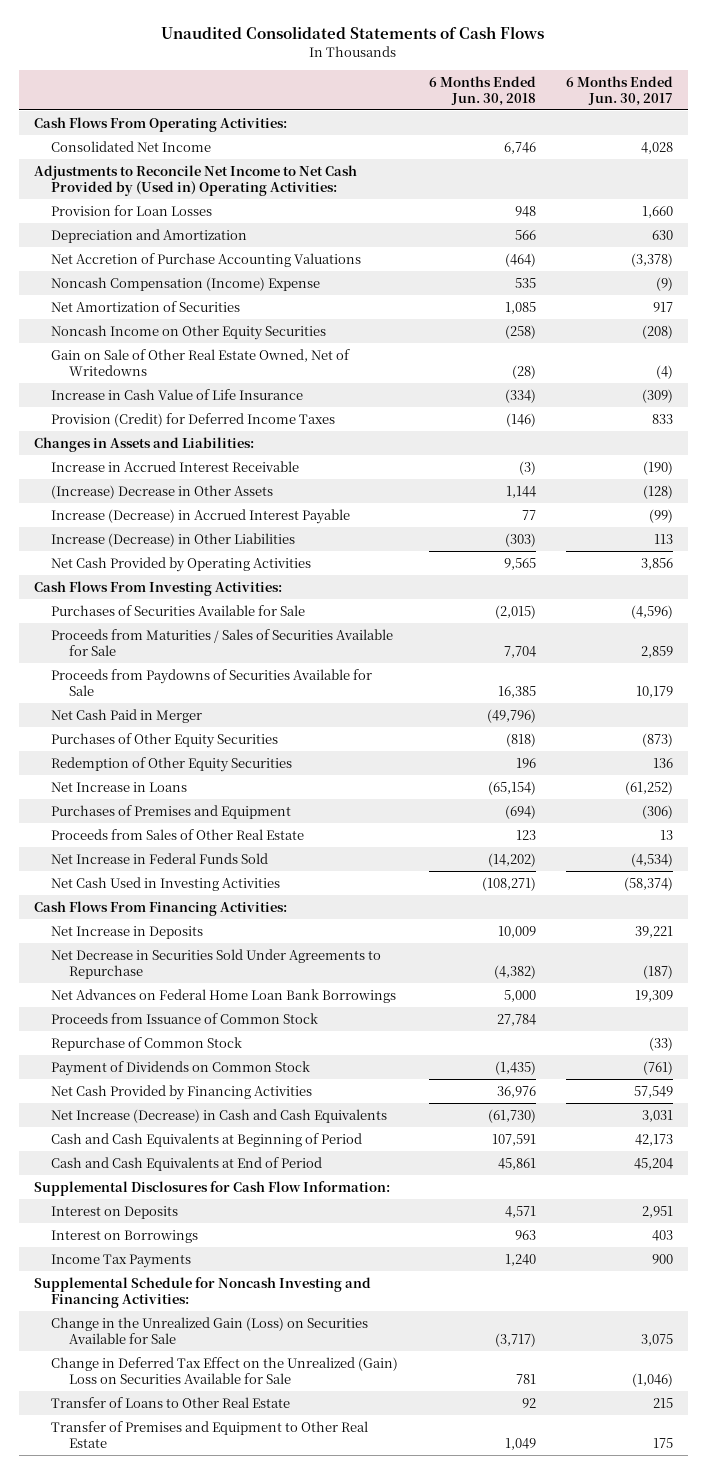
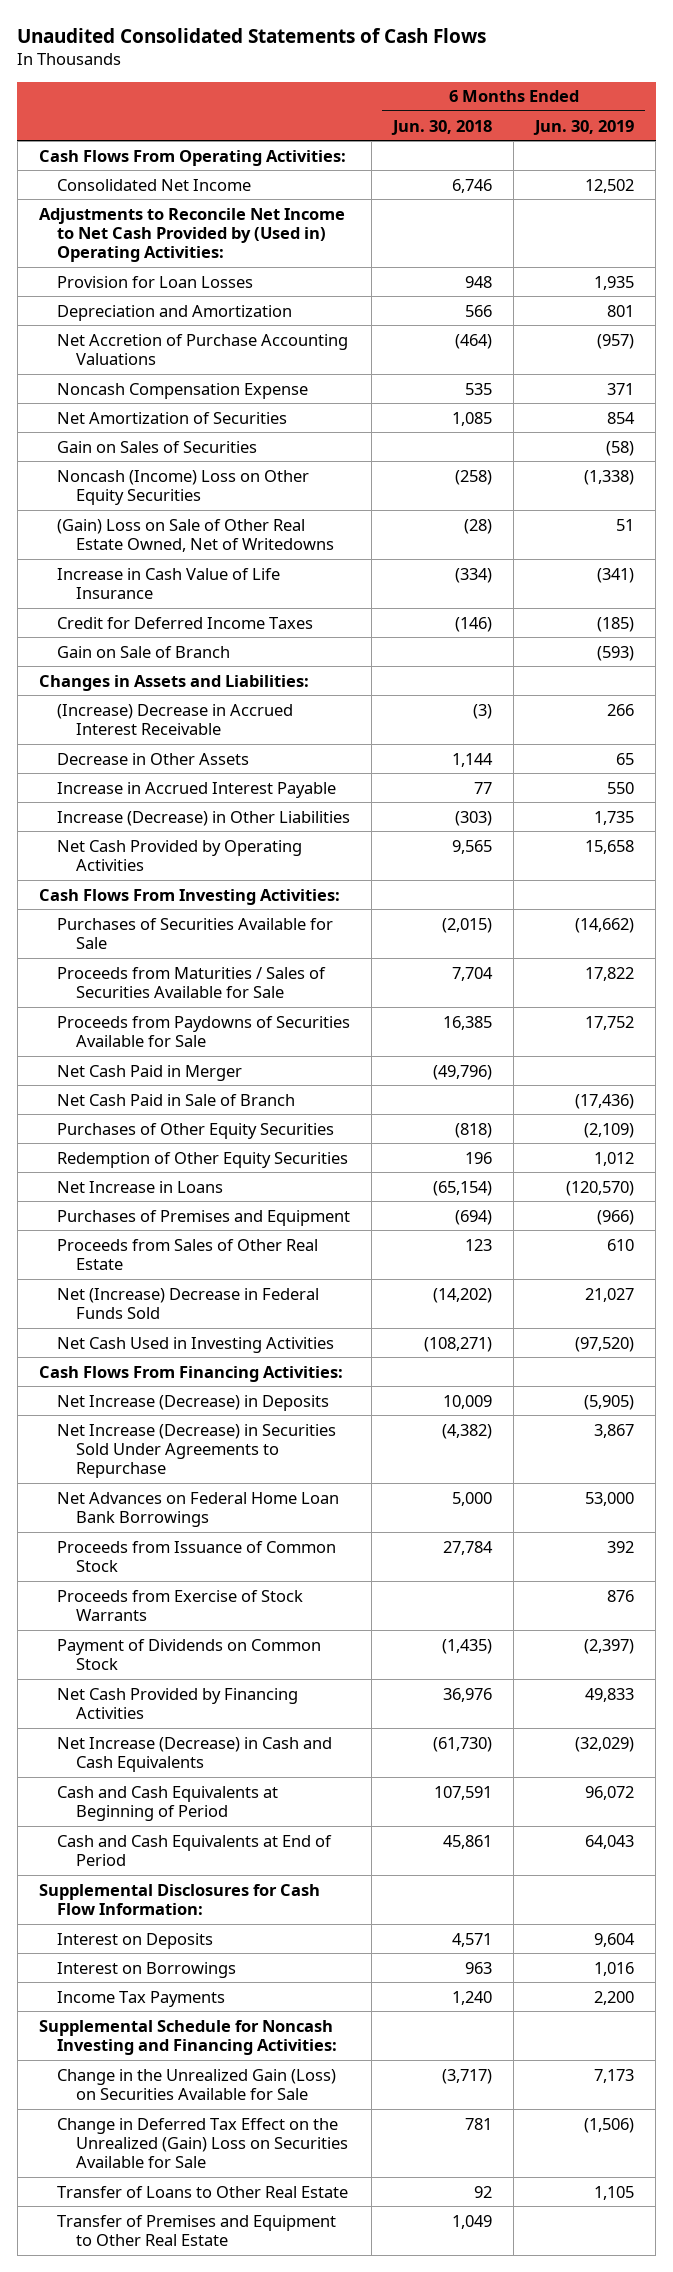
- | 6 Months Ended Jun. 30, 2018 | 6 Months Ended Jun. 30, 2017
+ | 6 Months Ended Jun. 30, 2018 | 6 Months Ended Jun. 30, 2019
- Noncash Compensation (Income) Expense | 535 | (9)
+ Noncash Compensation Expense | 535 | 371
- Noncash Income on Other Equity Securities | (258) | (208)
- Gain on Sale of Other Real Estate Owned, Net of Writedowns | (28) | (4)
+ Gain on Sales of Securities | | (58)
+ Noncash (Income) Loss on Other Equity Securities | (258) | (1,338)
+ (Gain) Loss on Sale of Other Real Estate Owned, Net of Writedowns | (28) | 51
- Provision (Credit) for Deferred Income Taxes | (146) | 833
+ Credit for Deferred Income Taxes | (146) | (185)
+ Gain on Sale of Branch | | (593)
- Increase in Accrued Interest Receivable | (3) | (190)
- (Increase) Decrease in Other Assets | 1,144 | (128)
- Increase (Decrease) in Accrued Interest Payable | 77 | (99)
+ (Increase) Decrease in Accrued Interest Receivable | (3) | 266
+ Decrease in Other Assets | 1,144 | 65
+ Increase in Accrued Interest Payable | 77 | 550
+ Net Cash Paid in Sale of Branch | | (17,436)
- Net Increase in Federal Funds Sold | (14,202) | (4,534)
+ Net (Increase) Decrease in Federal Funds Sold | (14,202) | 21,027
- Net Increase in Deposits | 10,009 | 39,221
- Net Decrease in Securities Sold Under Agreements to Repurchase | (4,382) | (187)
+ Net Increase (Decrease) in Deposits | 10,009 | (5,905)
+ Net Increase (Decrease) in Securities Sold Under Agreements to Repurchase | (4,382) | 3,867
- Repurchase of Common Stock | | (33)
+ Proceeds from Exercise of Stock Warrants | | 876

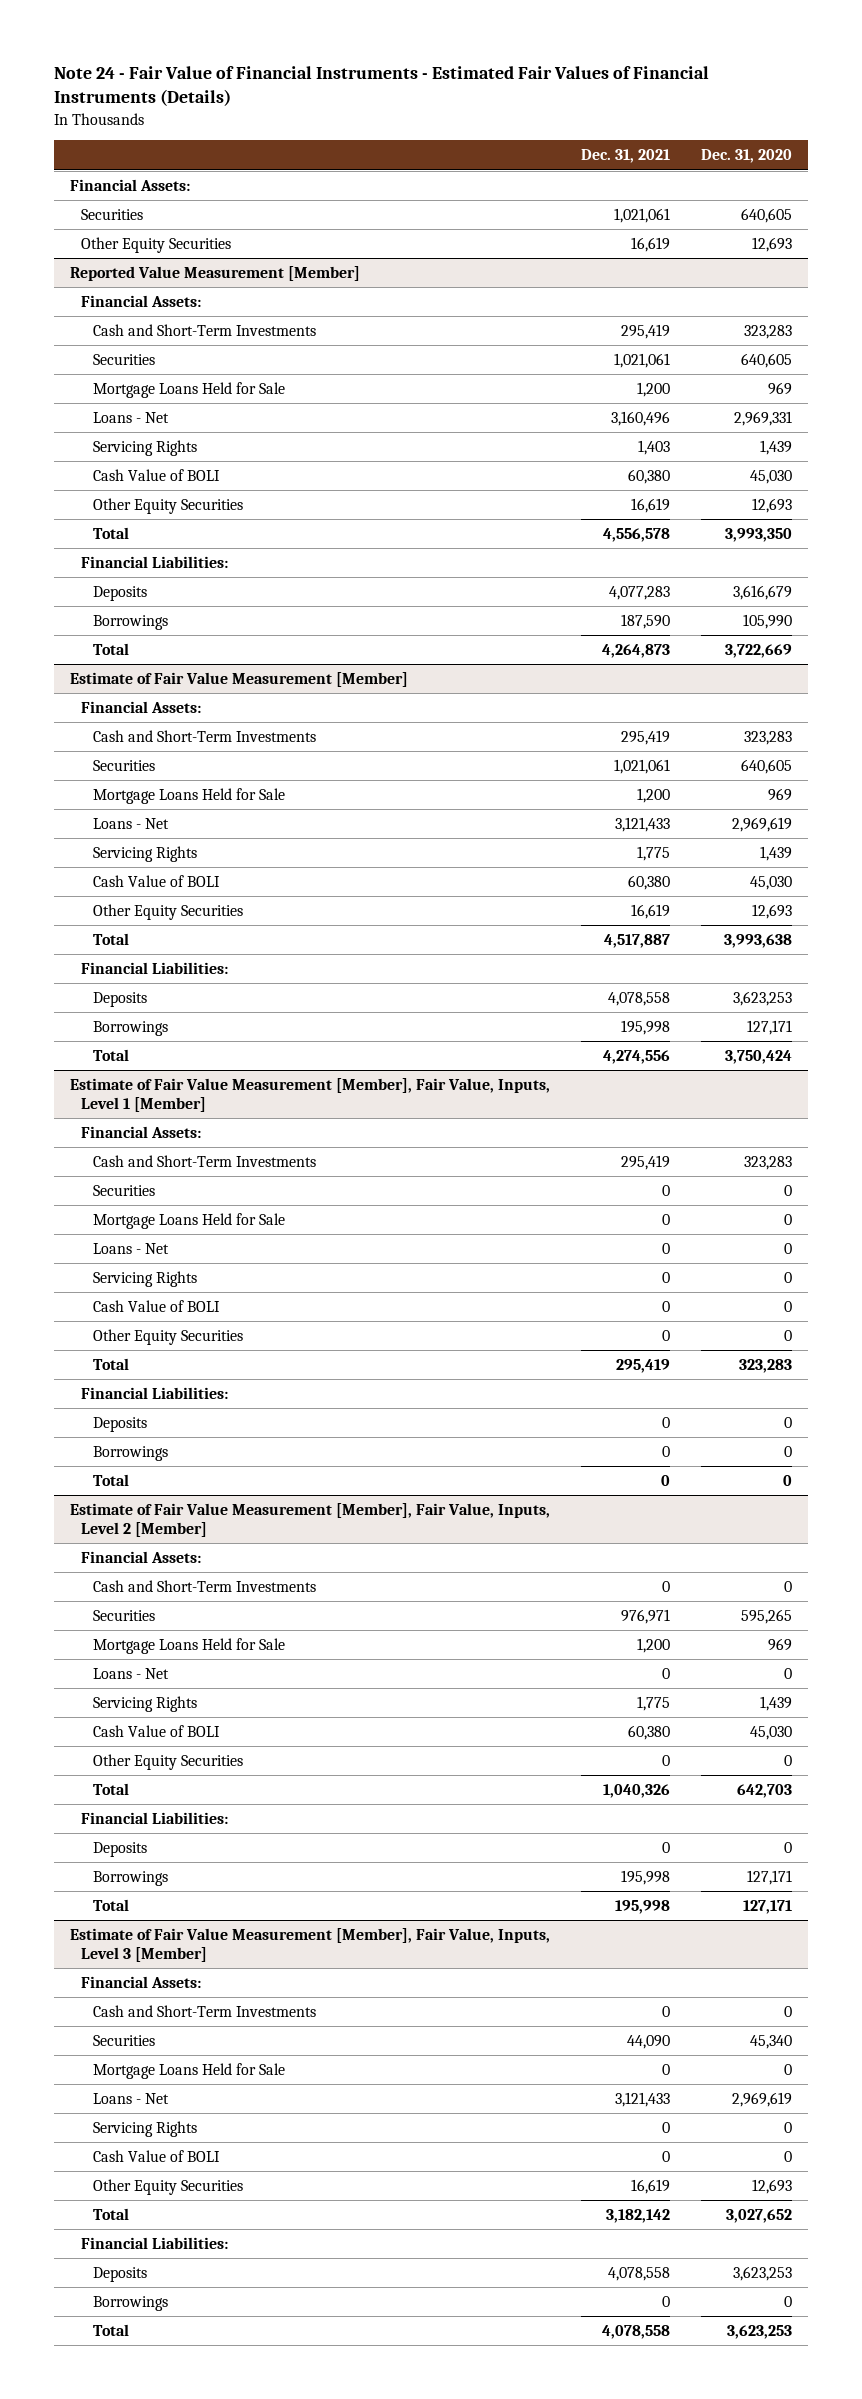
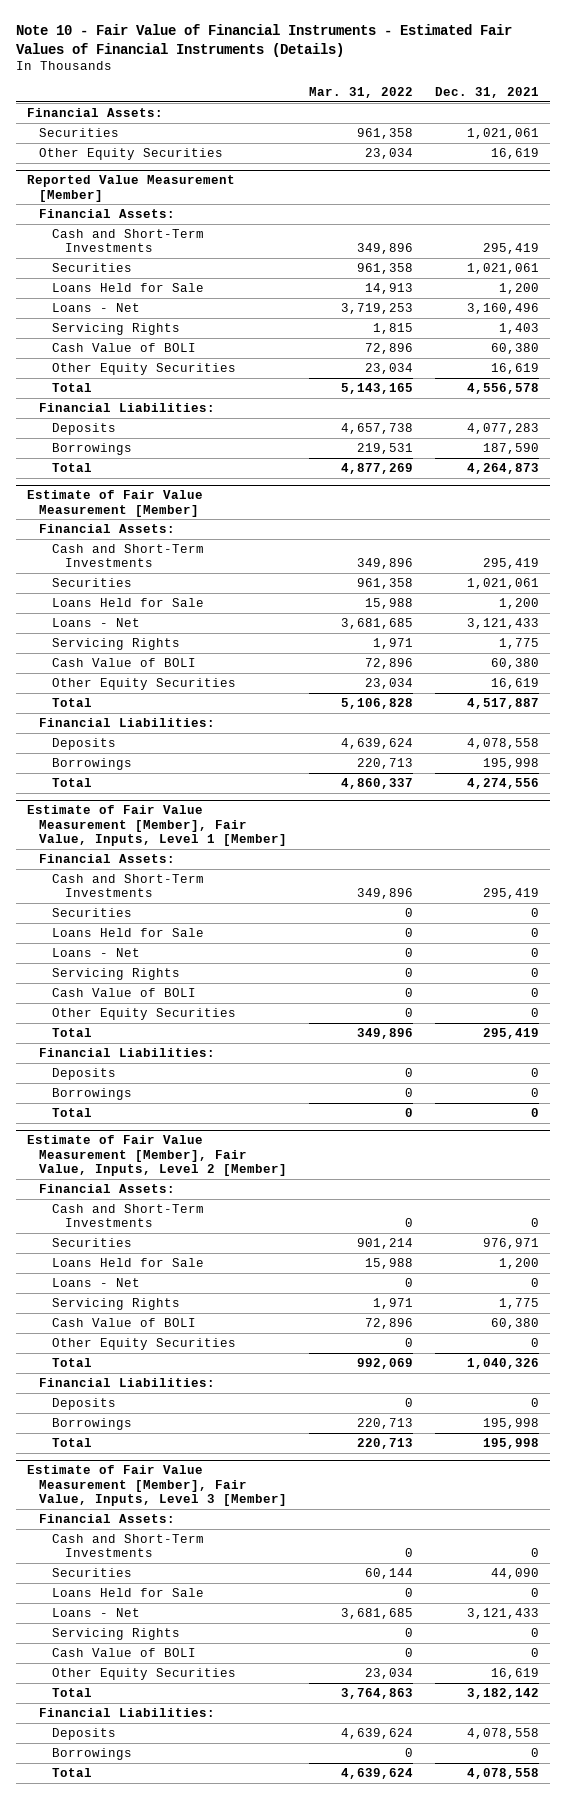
- Note 24 - Fair Value of Financial Instruments - Estimated Fair Values of Financial Instruments (Details)
+ Note 10 - Fair Value of Financial Instruments - Estimated Fair Values of Financial Instruments (Details)
- | Dec. 31, 2021 | Dec. 31, 2020
+ | Mar. 31, 2022 | Dec. 31, 2021
@ Reported Value Measurement [Member]
- Mortgage Loans Held for Sale | 1,200 | 969
+ Loans Held for Sale | 14,913 | 1,200
@ Estimate of Fair Value Measurement [Member]
- Mortgage Loans Held for Sale | 1,200 | 969
+ Loans Held for Sale | 15,988 | 1,200
@ Estimate of Fair Value Measurement [Member], Fair Value, Inputs, Level 1 [Member]
- Mortgage Loans Held for Sale | 0 | 0
+ Loans Held for Sale | 0 | 0
@ Estimate of Fair Value Measurement [Member], Fair Value, Inputs, Level 2 [Member]
- Mortgage Loans Held for Sale | 1,200 | 969
+ Loans Held for Sale | 15,988 | 1,200
@ Estimate of Fair Value Measurement [Member], Fair Value, Inputs, Level 3 [Member]
- Mortgage Loans Held for Sale | 0 | 0
+ Loans Held for Sale | 0 | 0

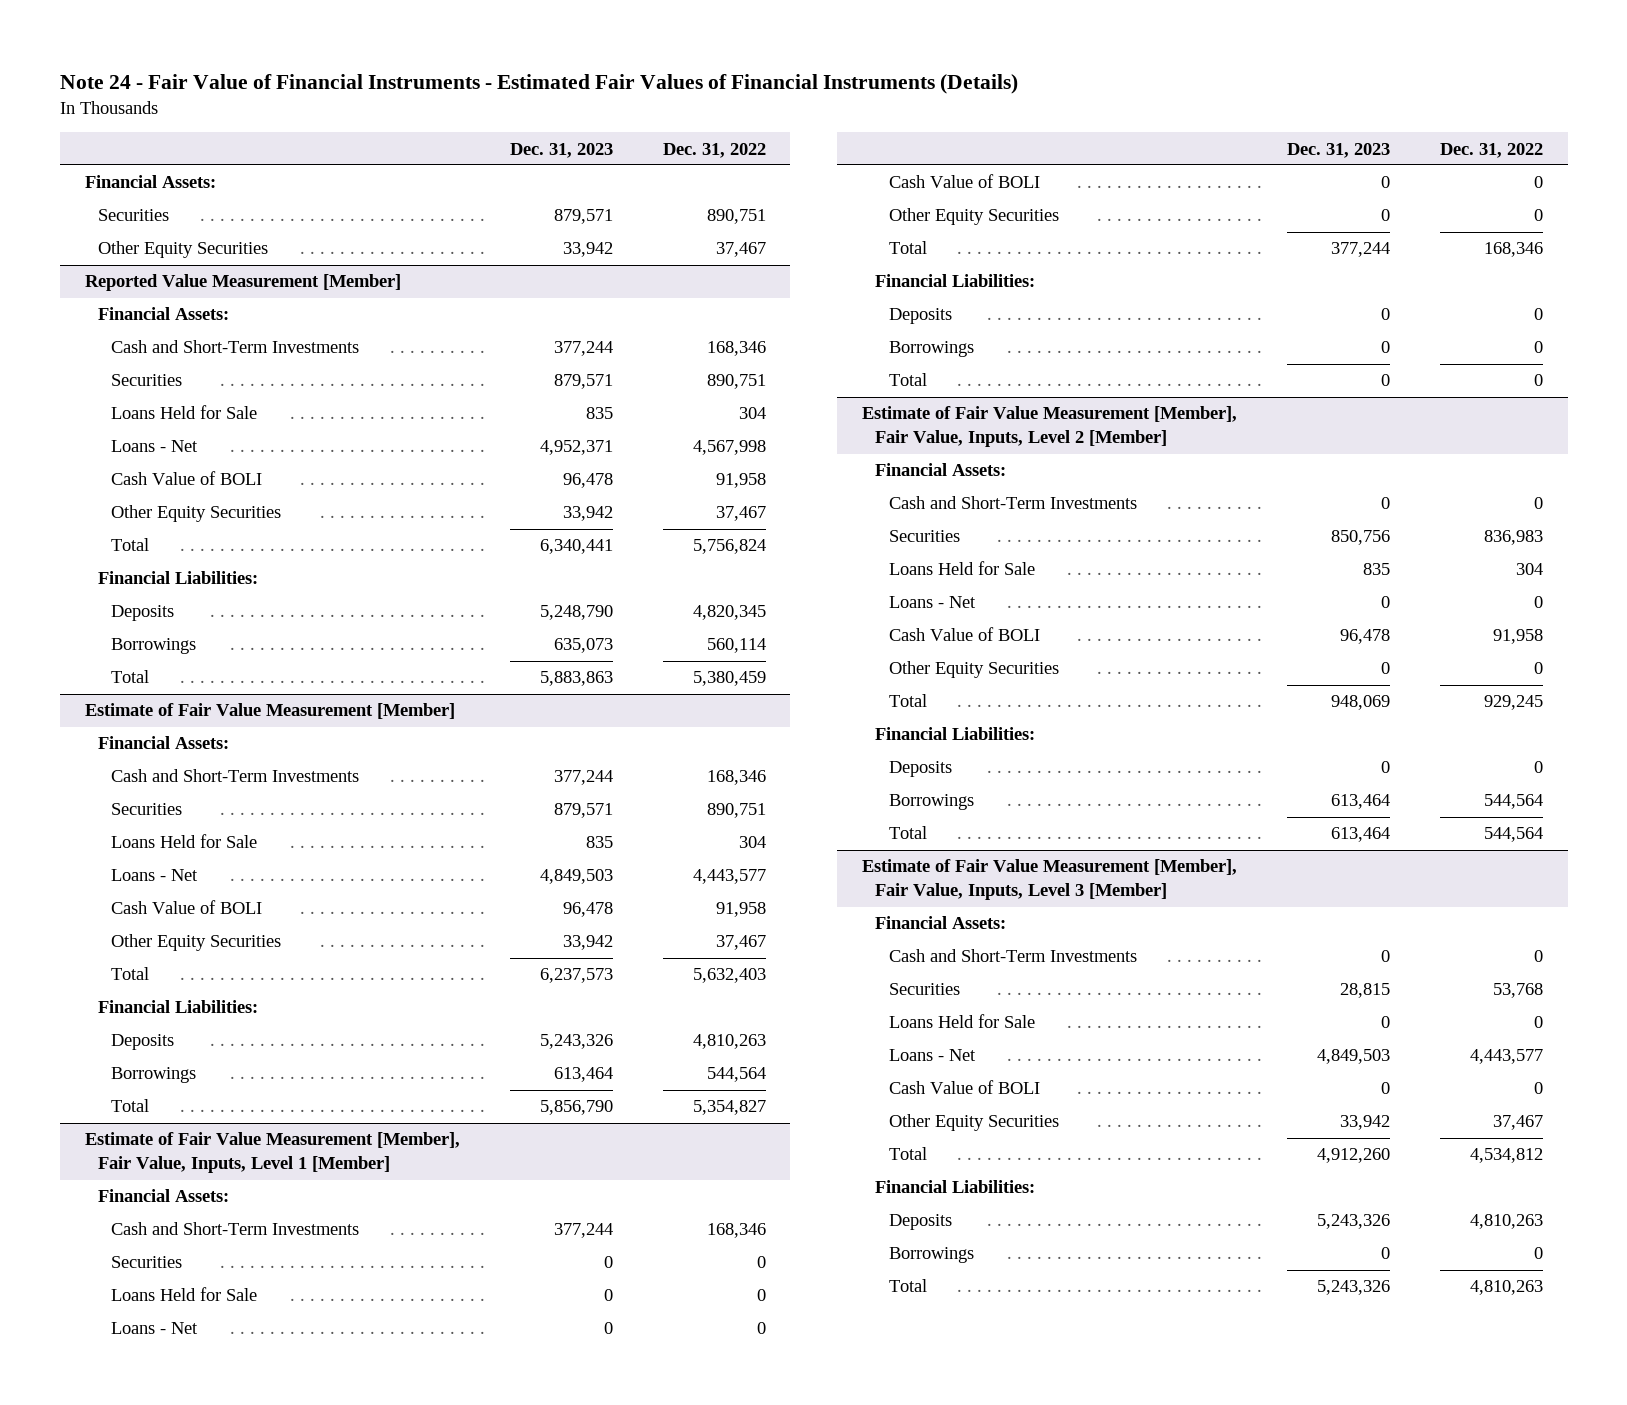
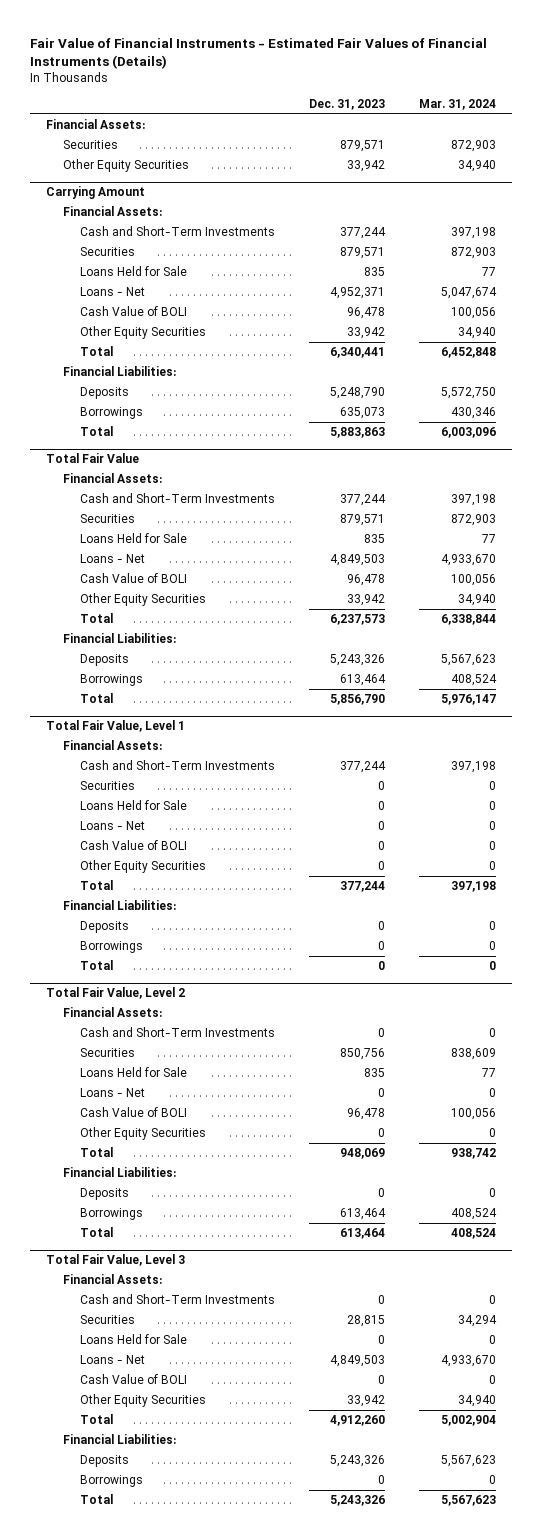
- Note 24 - Fair Value of Financial Instruments - Estimated Fair Values of Financial Instruments (Details)
+ Fair Value of Financial Instruments - Estimated Fair Values of Financial Instruments (Details)
- | Dec. 31, 2023 | Dec. 31, 2022
+ | Dec. 31, 2023 | Mar. 31, 2024
- Reported Value Measurement [Member]
+ Carrying Amount
- Estimate of Fair Value Measurement [Member]
+ Total Fair Value
- Estimate of Fair Value Measurement [Member], Fair Value, Inputs, Level 1 [Member]
+ Total Fair Value, Level 1
- Estimate of Fair Value Measurement [Member], Fair Value, Inputs, Level 2 [Member]
+ Total Fair Value, Level 2
- Estimate of Fair Value Measurement [Member], Fair Value, Inputs, Level 3 [Member]
+ Total Fair Value, Level 3

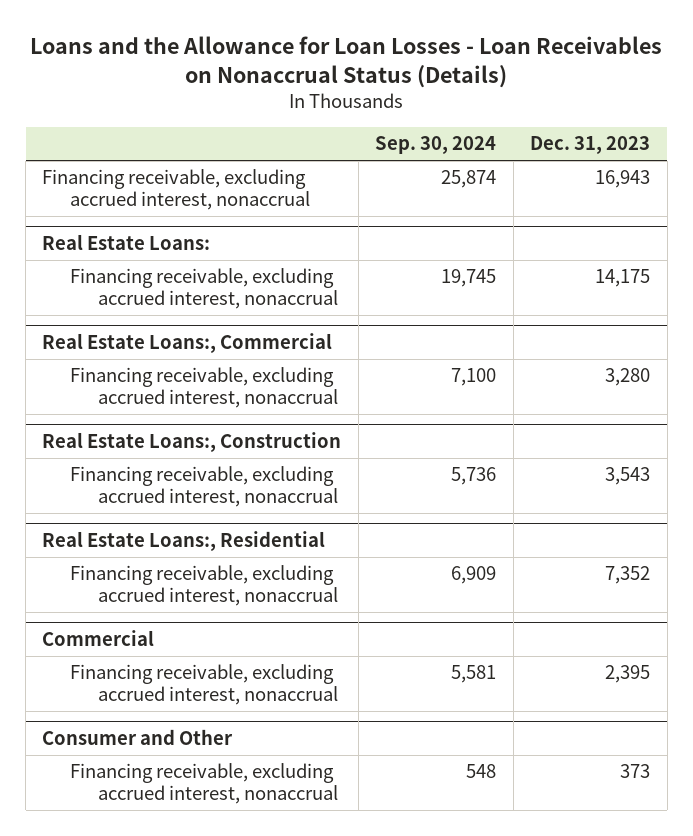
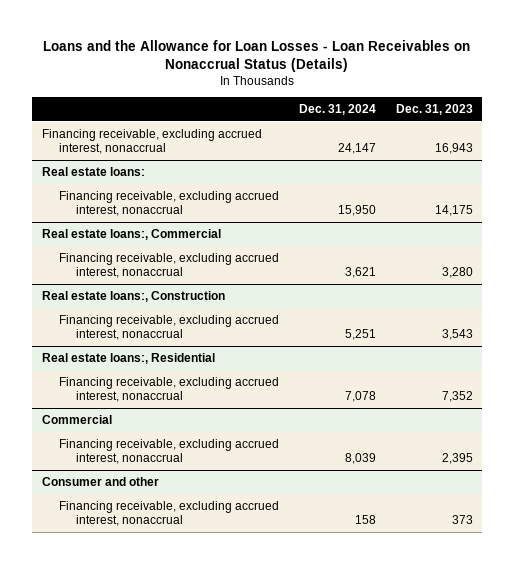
- | Sep. 30, 2024 | Dec. 31, 2023
+ | Dec. 31, 2024 | Dec. 31, 2023
- Real Estate Loans:
+ Real estate loans:
- Real Estate Loans:, Commercial
+ Real estate loans:, Commercial
- Real Estate Loans:, Construction
+ Real estate loans:, Construction
- Real Estate Loans:, Residential
+ Real estate loans:, Residential
- Consumer and Other
+ Consumer and other

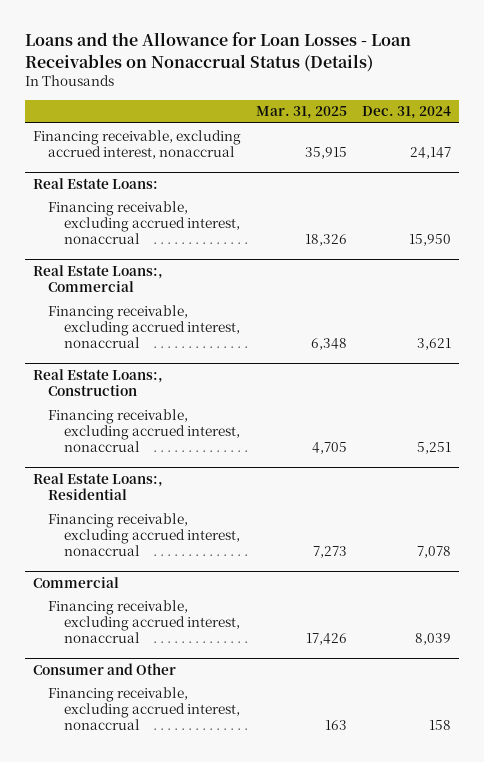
- | Dec. 31, 2024 | Dec. 31, 2023
+ | Mar. 31, 2025 | Dec. 31, 2024
- Real estate loans:
+ Real Estate Loans:
- Real estate loans:, Commercial
+ Real Estate Loans:, Commercial
- Real estate loans:, Construction
+ Real Estate Loans:, Construction
- Real estate loans:, Residential
+ Real Estate Loans:, Residential
- Consumer and other
+ Consumer and Other

